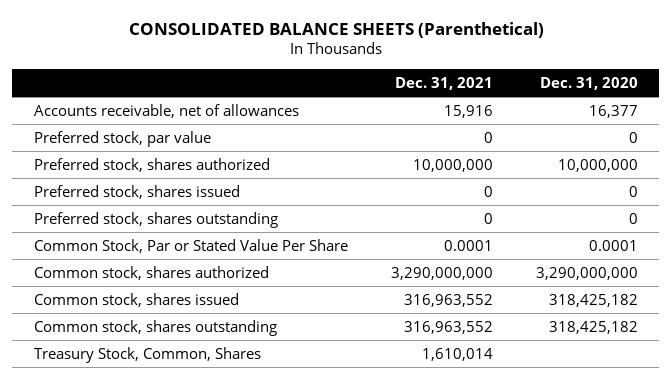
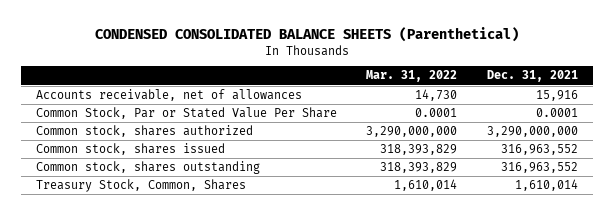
- CONSOLIDATED BALANCE SHEETS (Parenthetical)
+ CONDENSED CONSOLIDATED BALANCE SHEETS (Parenthetical)
- | Dec. 31, 2021 | Dec. 31, 2020
+ | Mar. 31, 2022 | Dec. 31, 2021
- Preferred stock, par value | 0 | 0
- Preferred stock, shares authorized | 10,000,000 | 10,000,000
- Preferred stock, shares issued | 0 | 0
- Preferred stock, shares outstanding | 0 | 0

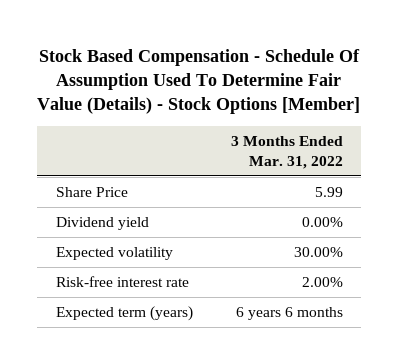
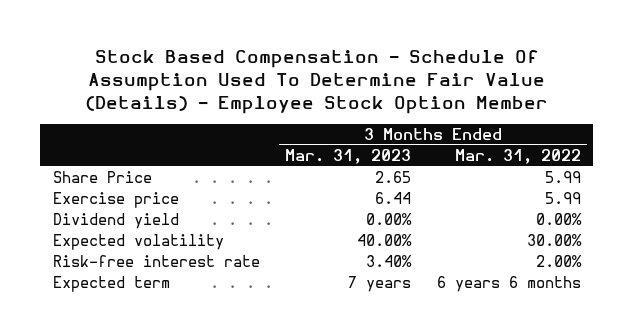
- Stock Based Compensation - Schedule Of Assumption Used To Determine Fair Value (Details) - Stock Options [Member]
+ Stock Based Compensation - Schedule Of Assumption Used To Determine Fair Value (Details) - Employee Stock Option Member
- | 3 Months Ended Mar. 31, 2022
+ | 3 Months Ended Mar. 31, 2023 | 3 Months Ended Mar. 31, 2022
+ Exercise price | 6.44 | 5.99
- Expected term (years) | 6 years 6 months
+ Expected term | 7 years | 6 years 6 months

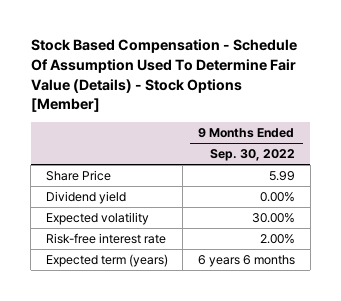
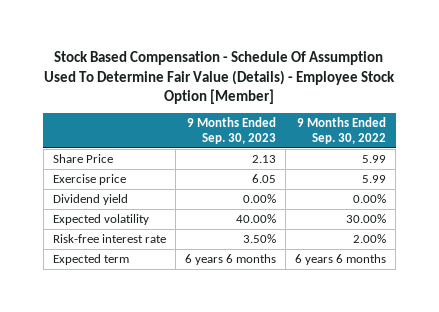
- Stock Based Compensation - Schedule Of Assumption Used To Determine Fair Value (Details) - Stock Options [Member]
+ Stock Based Compensation - Schedule Of Assumption Used To Determine Fair Value (Details) - Employee Stock Option [Member]
- | 9 Months Ended Sep. 30, 2022
+ | 9 Months Ended Sep. 30, 2023 | 9 Months Ended Sep. 30, 2022
+ Exercise price | 6.05 | 5.99
- Expected term (years) | 6 years 6 months
+ Expected term | 6 years 6 months | 6 years 6 months

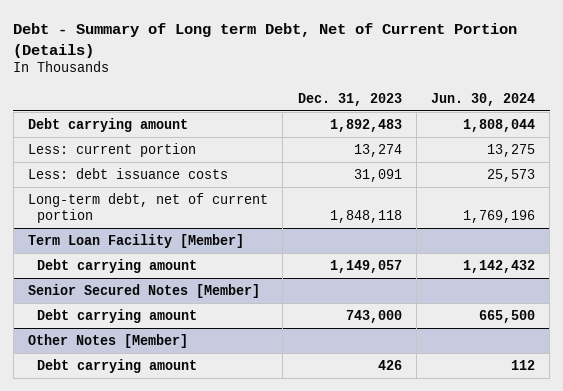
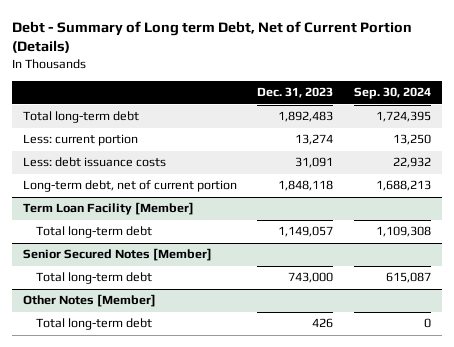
- | Dec. 31, 2023 | Jun. 30, 2024
+ | Dec. 31, 2023 | Sep. 30, 2024
- Debt carrying amount | 1,892,483 | 1,808,044
+ Total long-term debt | 1,892,483 | 1,724,395
@ Term Loan Facility [Member]
- Debt carrying amount | 1,149,057 | 1,142,432
+ Total long-term debt | 1,149,057 | 1,109,308
@ Senior Secured Notes [Member]
- Debt carrying amount | 743,000 | 665,500
+ Total long-term debt | 743,000 | 615,087
@ Other Notes [Member]
- Debt carrying amount | 426 | 112
+ Total long-term debt | 426 | 0

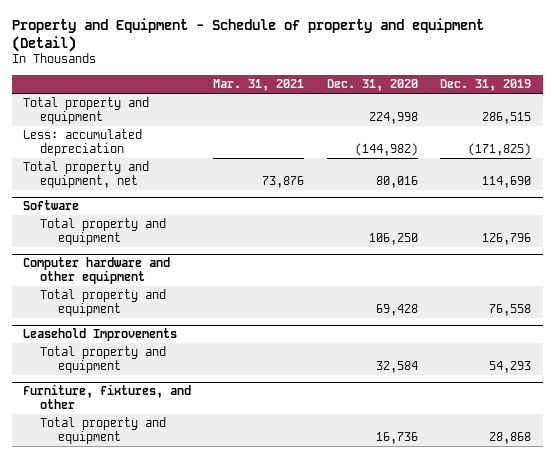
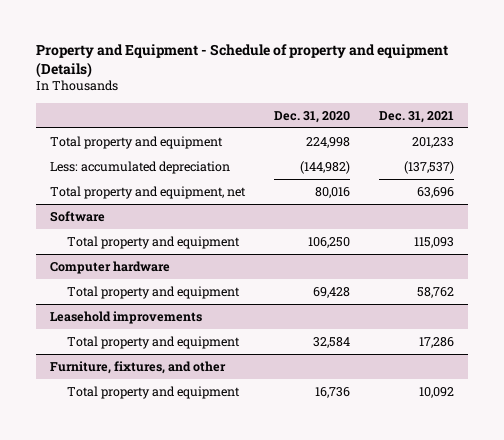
- Property and Equipment - Schedule of property and equipment (Detail)
+ Property and Equipment - Schedule of property and equipment (Details)
- | Mar. 31, 2021 | Dec. 31, 2020 | Dec. 31, 2019
+ | Dec. 31, 2020 | Dec. 31, 2021
- Computer hardware and other equipment
+ Computer hardware
- Leasehold Improvements
+ Leasehold improvements

